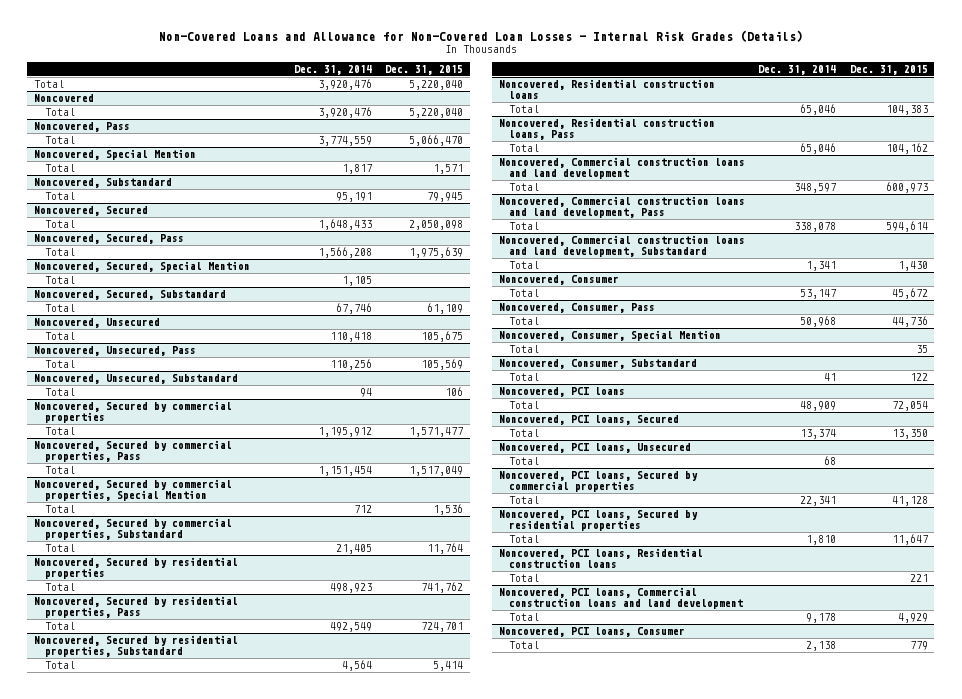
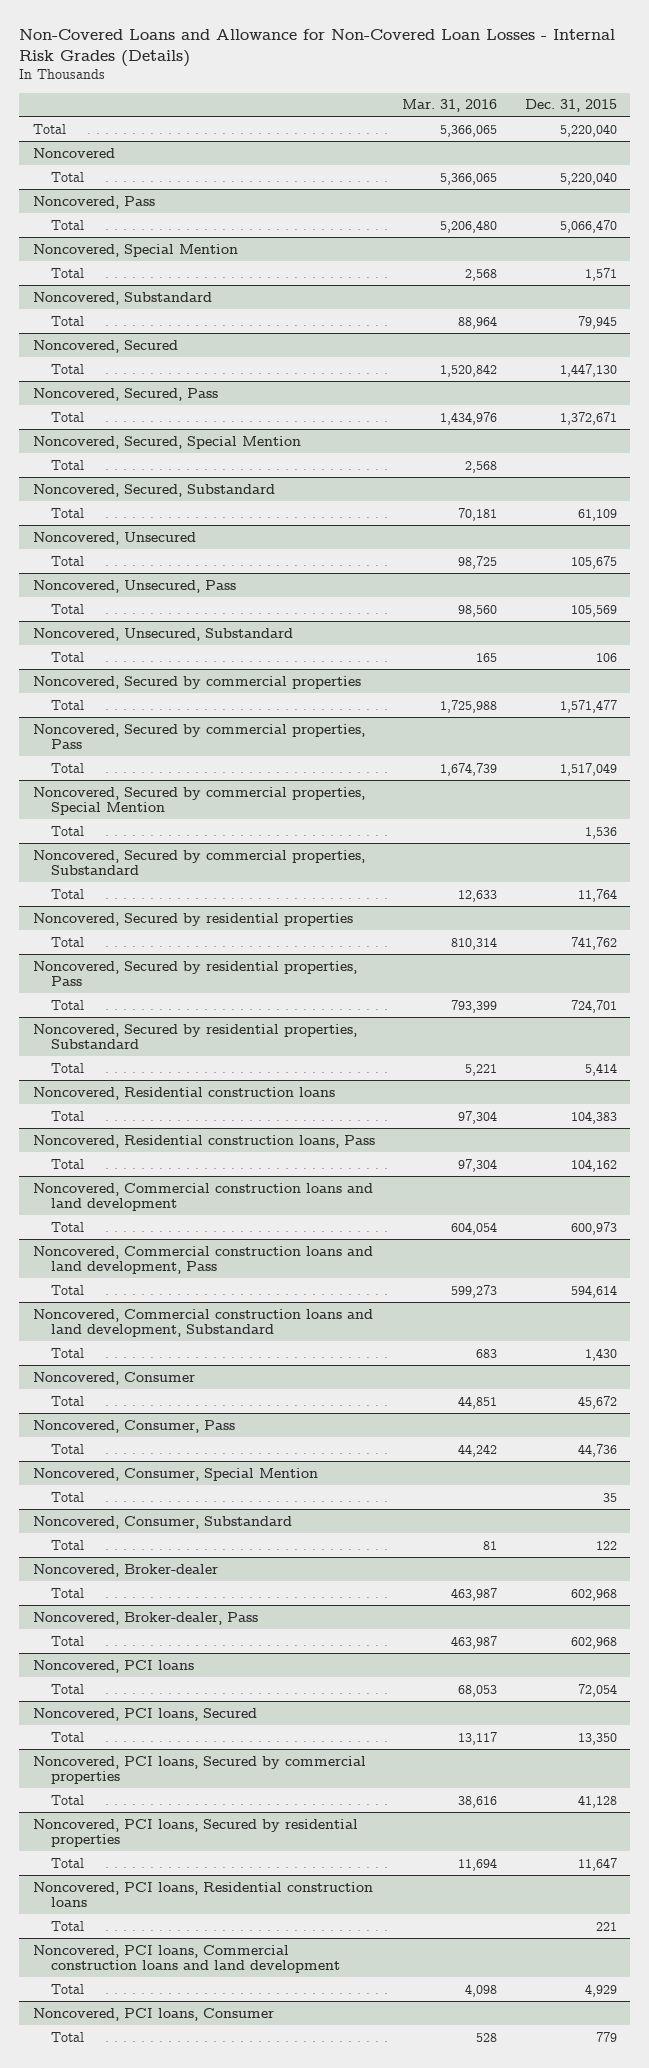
- | Dec. 31, 2014 | Dec. 31, 2015
+ | Mar. 31, 2016 | Dec. 31, 2015
@ Noncovered, Secured
- Total | 1,648,433 | 2,050,098
+ Total | 1,520,842 | 1,447,130
@ Noncovered, Secured, Pass
- Total | 1,566,208 | 1,975,639
+ Total | 1,434,976 | 1,372,671
+ Noncovered, Broker-dealer
+ Total | 463,987 | 602,968
+ Noncovered, Broker-dealer, Pass
+ Total | 463,987 | 602,968
- Noncovered, PCI loans, Unsecured
- Total | 68 |

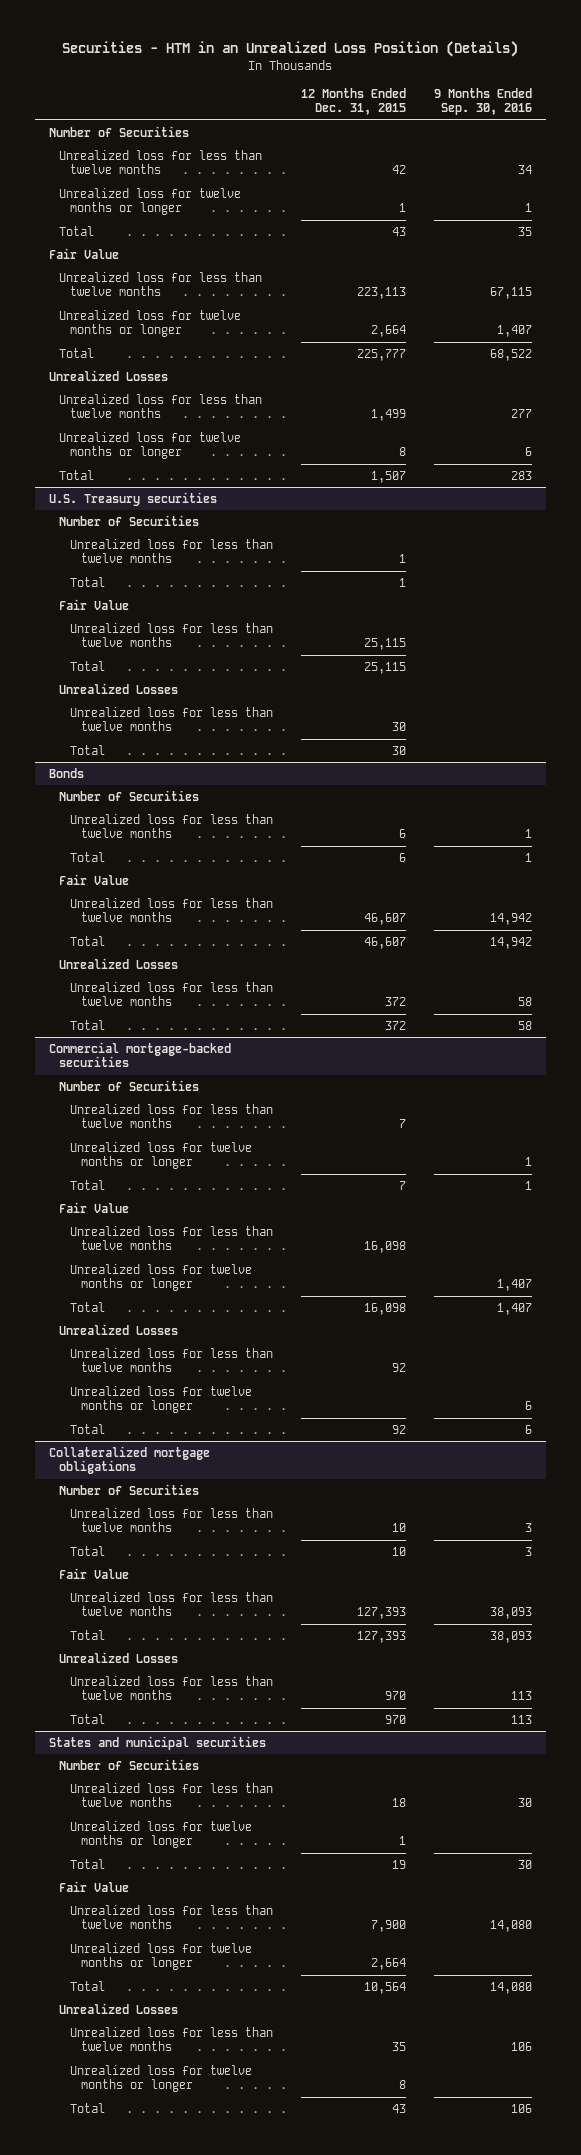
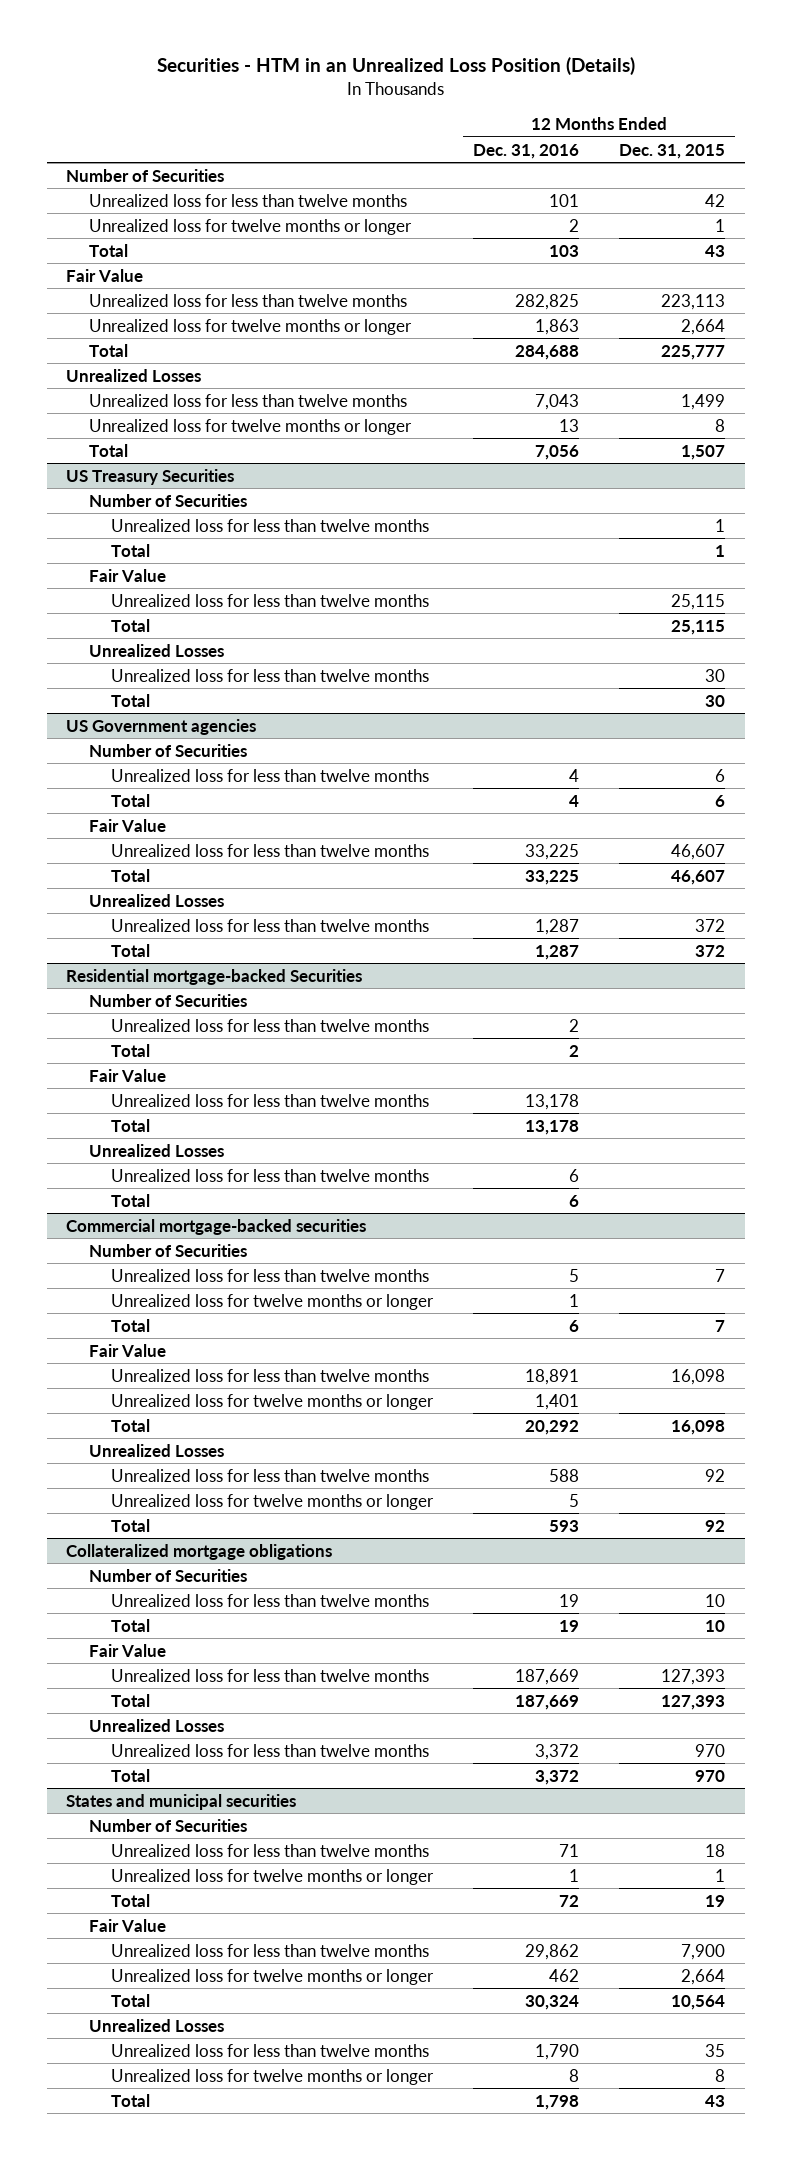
- | 12 Months Ended Dec. 31, 2015 | 9 Months Ended Sep. 30, 2016
+ | 12 Months Ended Dec. 31, 2016 | 12 Months Ended Dec. 31, 2015
- U.S. Treasury securities
+ US Treasury Securities
- Bonds
+ US Government agencies
+ Residential mortgage-backed Securities
+ Number of Securities
+ Unrealized loss for less than twelve months | 2 |
+ Total | 2 |
+ Fair Value
+ Unrealized loss for less than twelve months | 13,178 |
+ Total | 13,178 |
+ Unrealized Losses
+ Unrealized loss for less than twelve months | 6 |
+ Total | 6 |

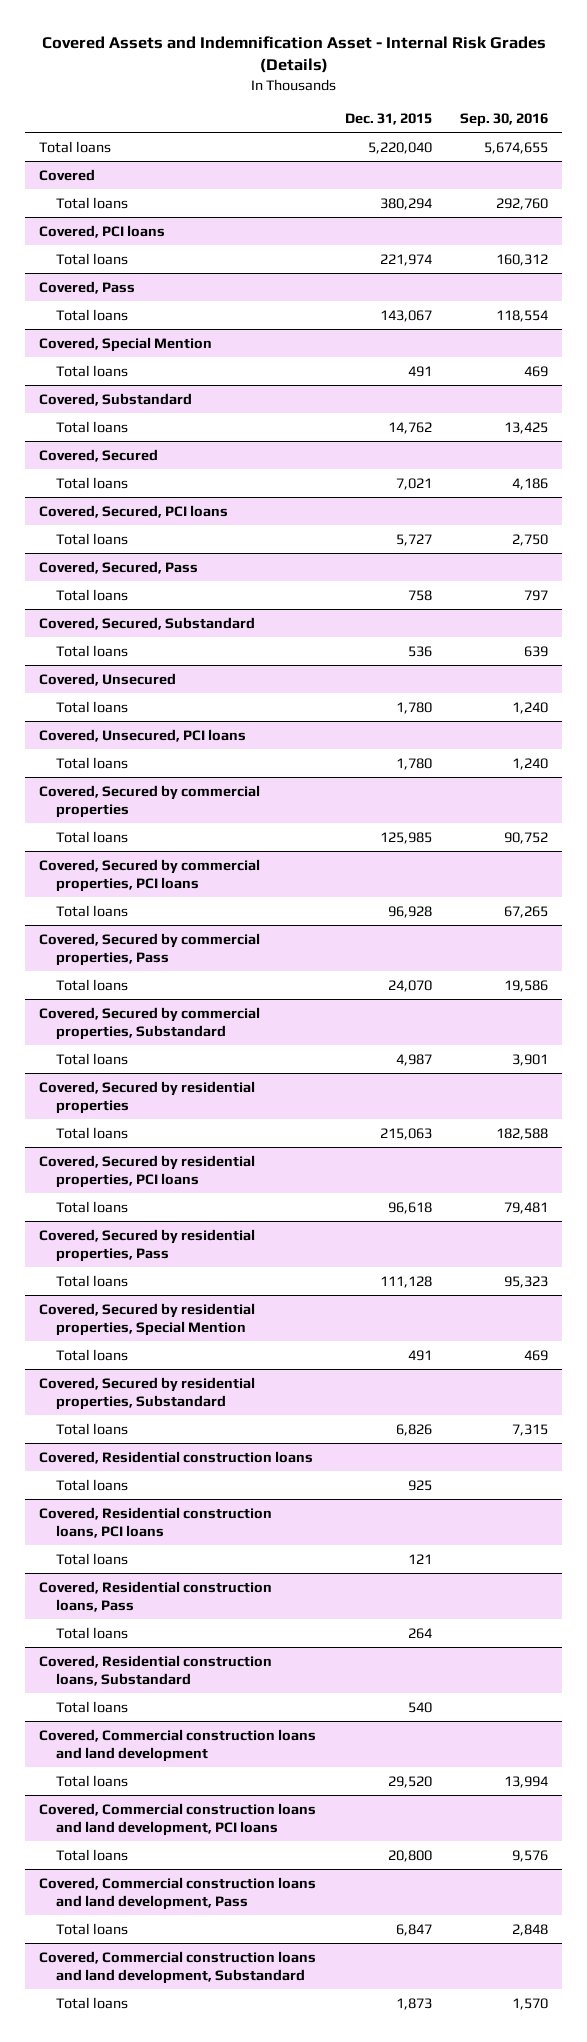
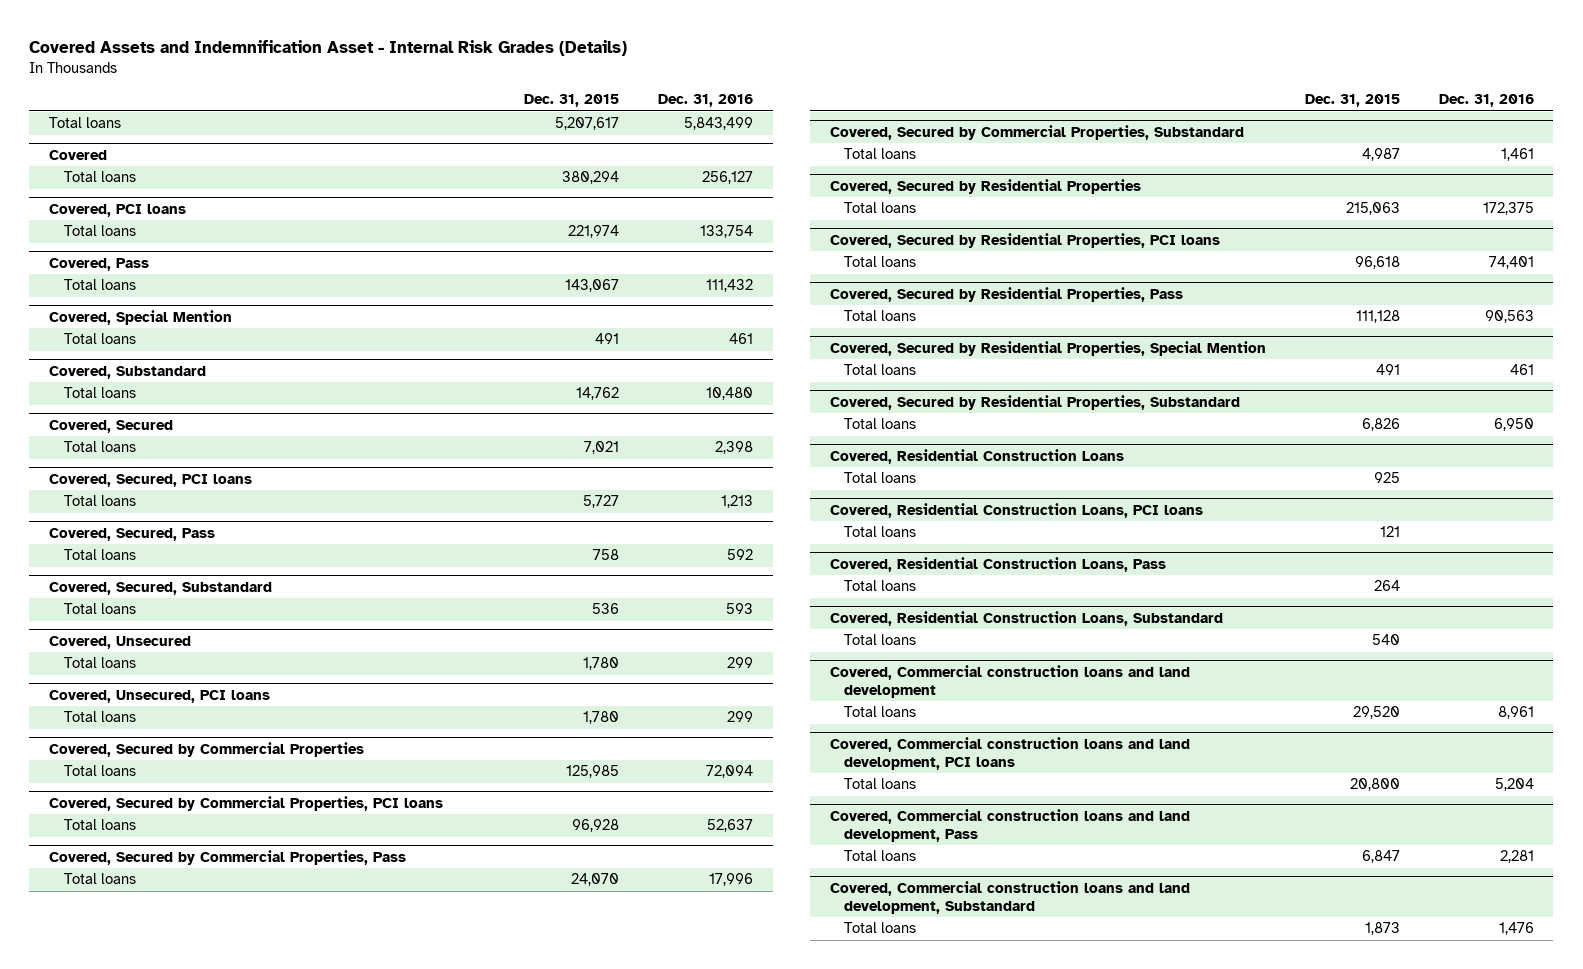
- | Dec. 31, 2015 | Sep. 30, 2016
+ | Dec. 31, 2015 | Dec. 31, 2016
- Total loans | 5,220,040 | 5,674,655
+ Total loans | 5,207,617 | 5,843,499
- Covered, Secured by commercial properties
+ Covered, Secured by Commercial Properties
- Covered, Secured by commercial properties, PCI loans
+ Covered, Secured by Commercial Properties, PCI loans
- Covered, Secured by commercial properties, Pass
+ Covered, Secured by Commercial Properties, Pass
- Covered, Secured by commercial properties, Substandard
+ Covered, Secured by Commercial Properties, Substandard
- Covered, Secured by residential properties
+ Covered, Secured by Residential Properties
- Covered, Secured by residential properties, PCI loans
+ Covered, Secured by Residential Properties, PCI loans
- Covered, Secured by residential properties, Pass
+ Covered, Secured by Residential Properties, Pass
- Covered, Secured by residential properties, Special Mention
+ Covered, Secured by Residential Properties, Special Mention
- Covered, Secured by residential properties, Substandard
+ Covered, Secured by Residential Properties, Substandard
- Covered, Residential construction loans
+ Covered, Residential Construction Loans
- Covered, Residential construction loans, PCI loans
+ Covered, Residential Construction Loans, PCI loans
- Covered, Residential construction loans, Pass
+ Covered, Residential Construction Loans, Pass
- Covered, Residential construction loans, Substandard
+ Covered, Residential Construction Loans, Substandard

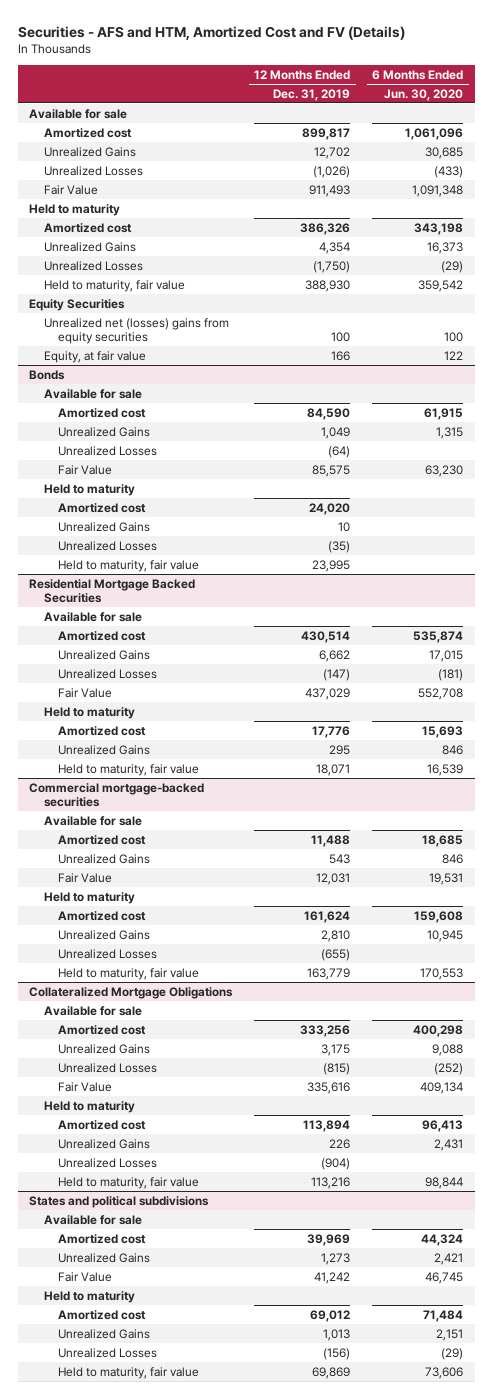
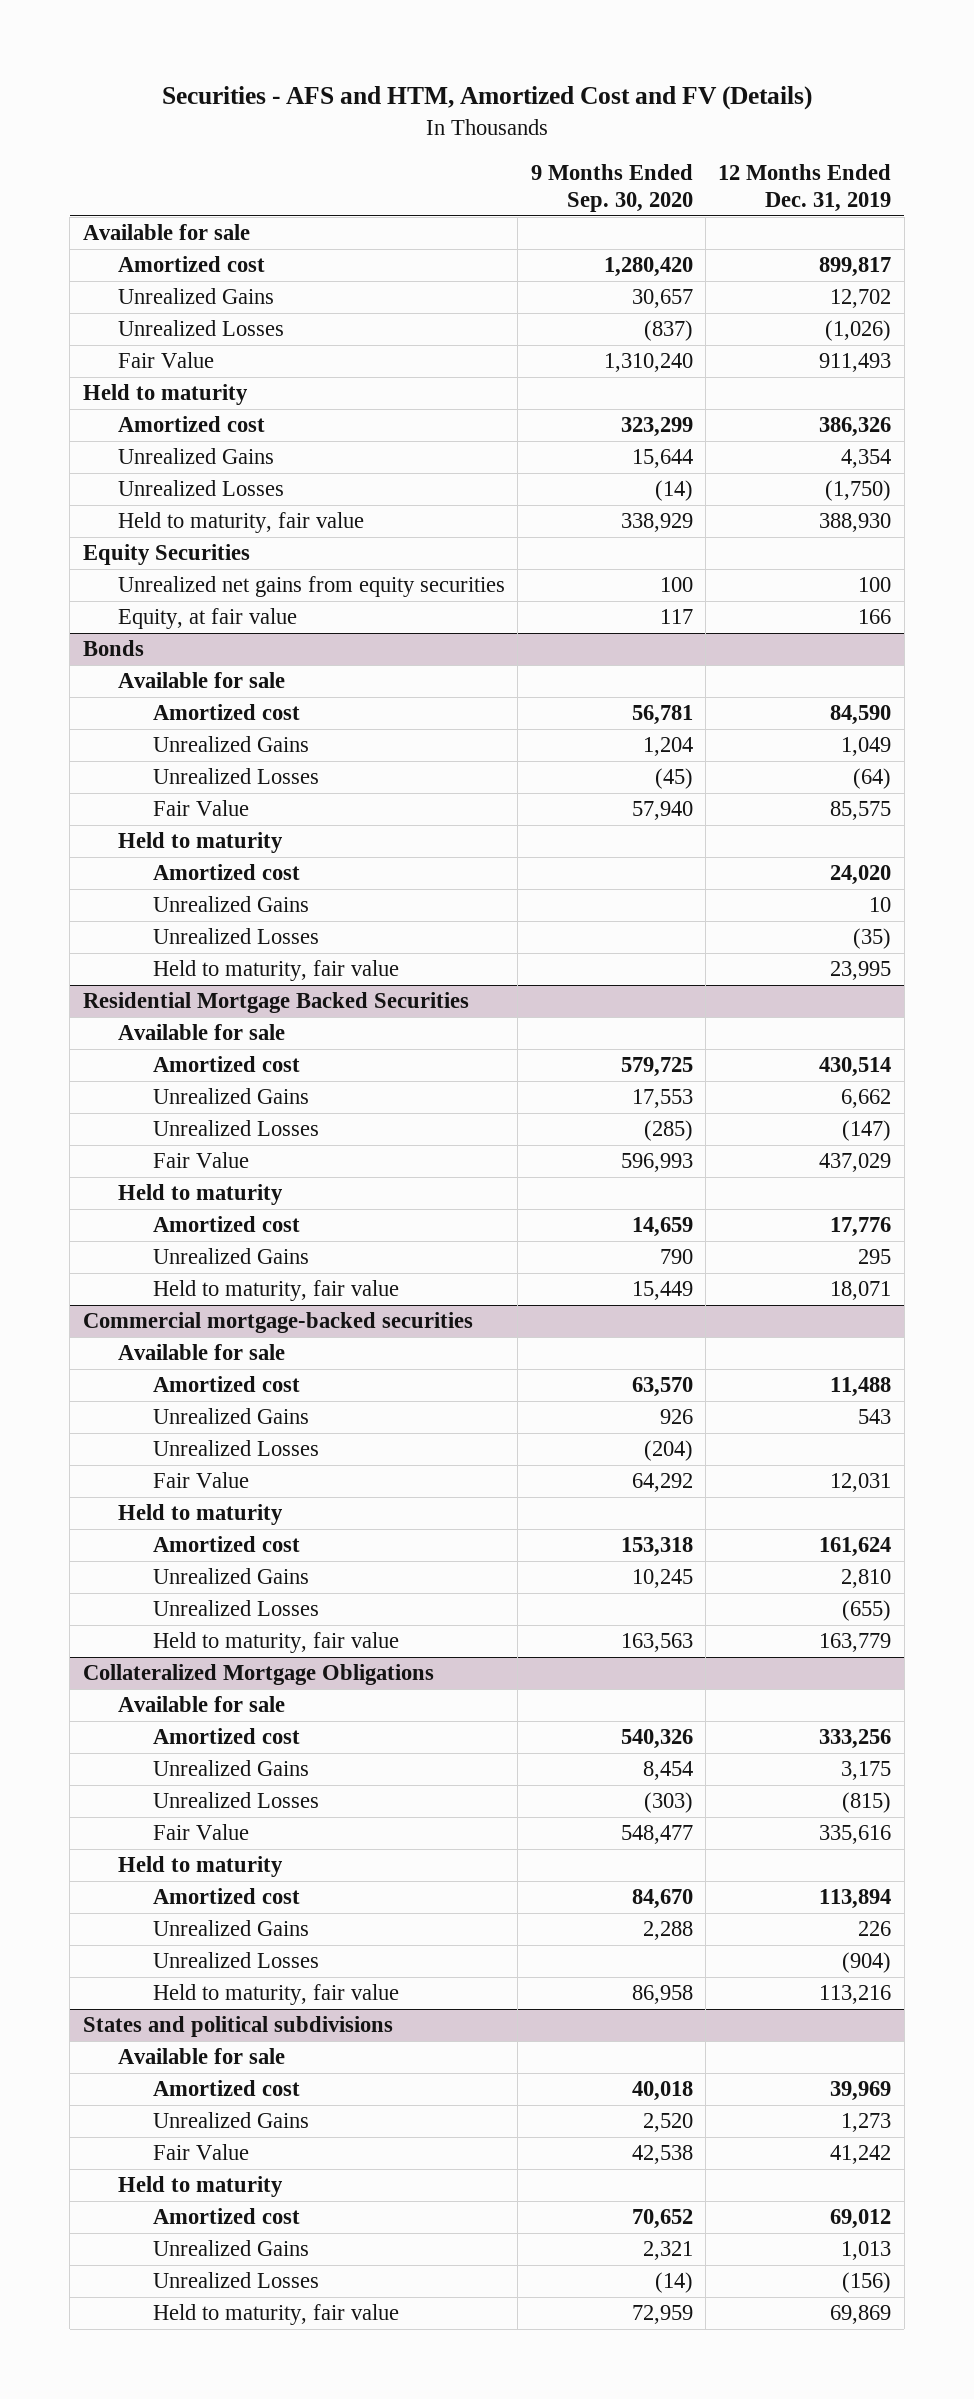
- | 12 Months Ended Dec. 31, 2019 | 6 Months Ended Jun. 30, 2020
+ | 9 Months Ended Sep. 30, 2020 | 12 Months Ended Dec. 31, 2019
- Unrealized net (losses) gains from equity securities | 100 | 100
+ Unrealized net gains from equity securities | 100 | 100
@ Commercial mortgage-backed securities
+ Unrealized Losses | (204) |

